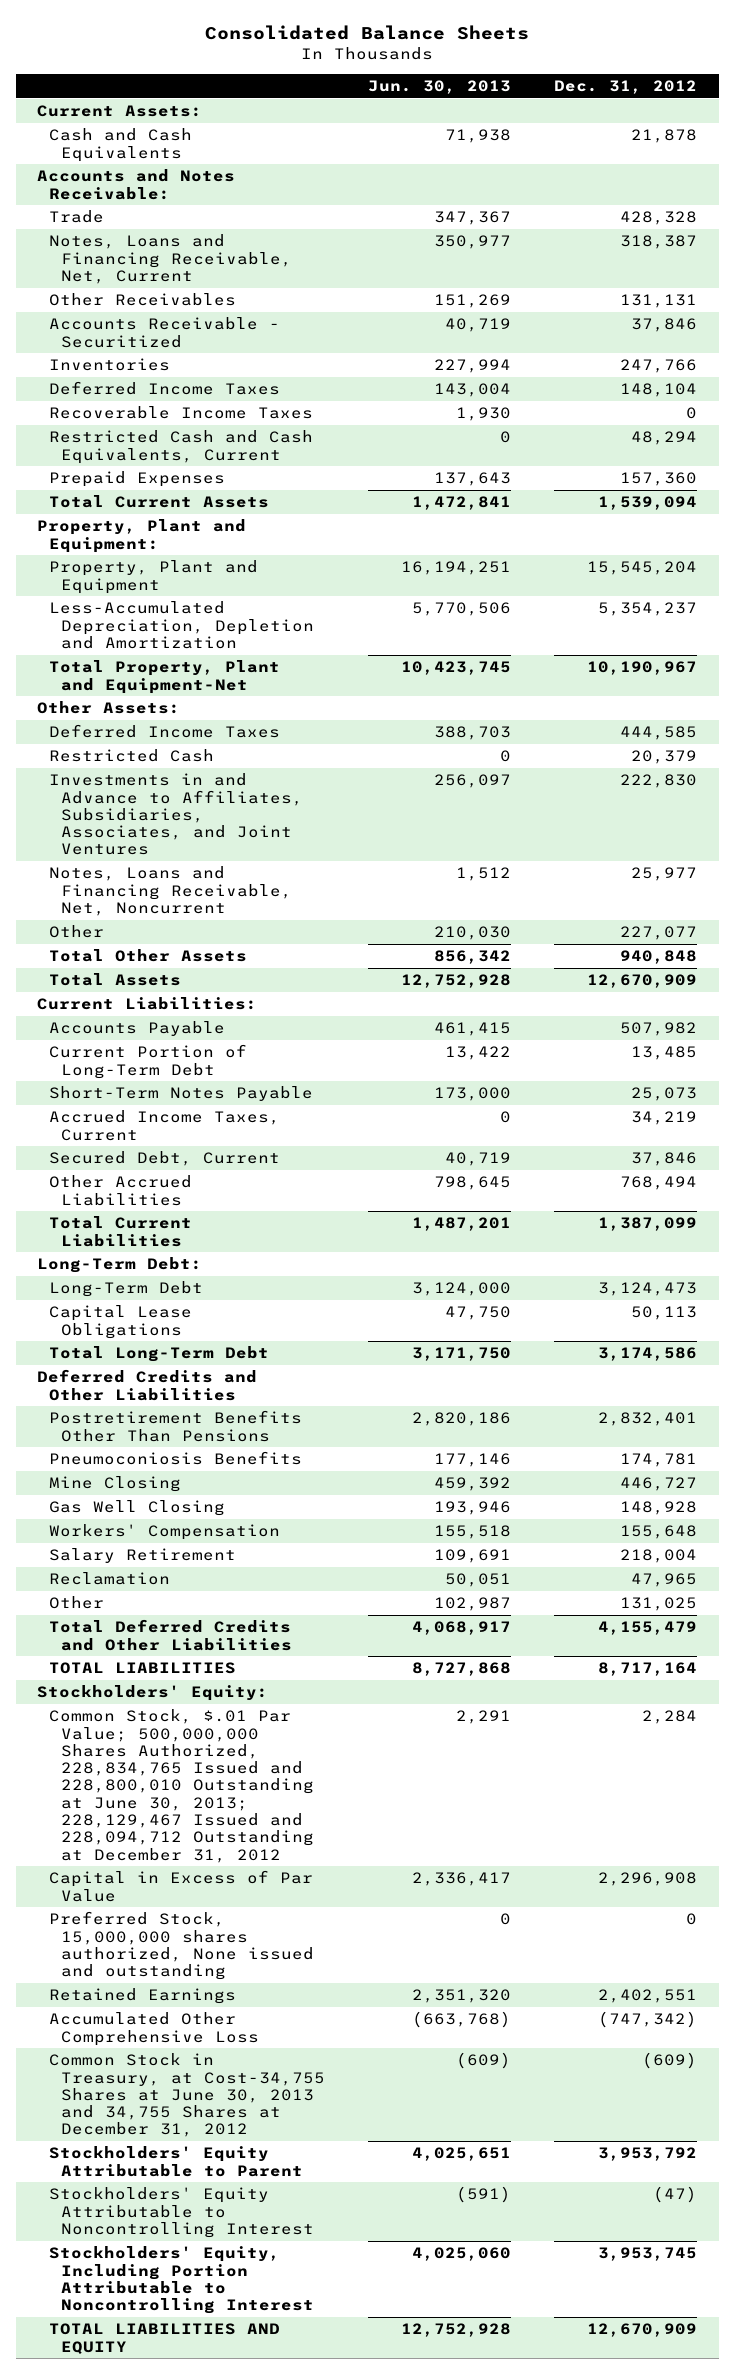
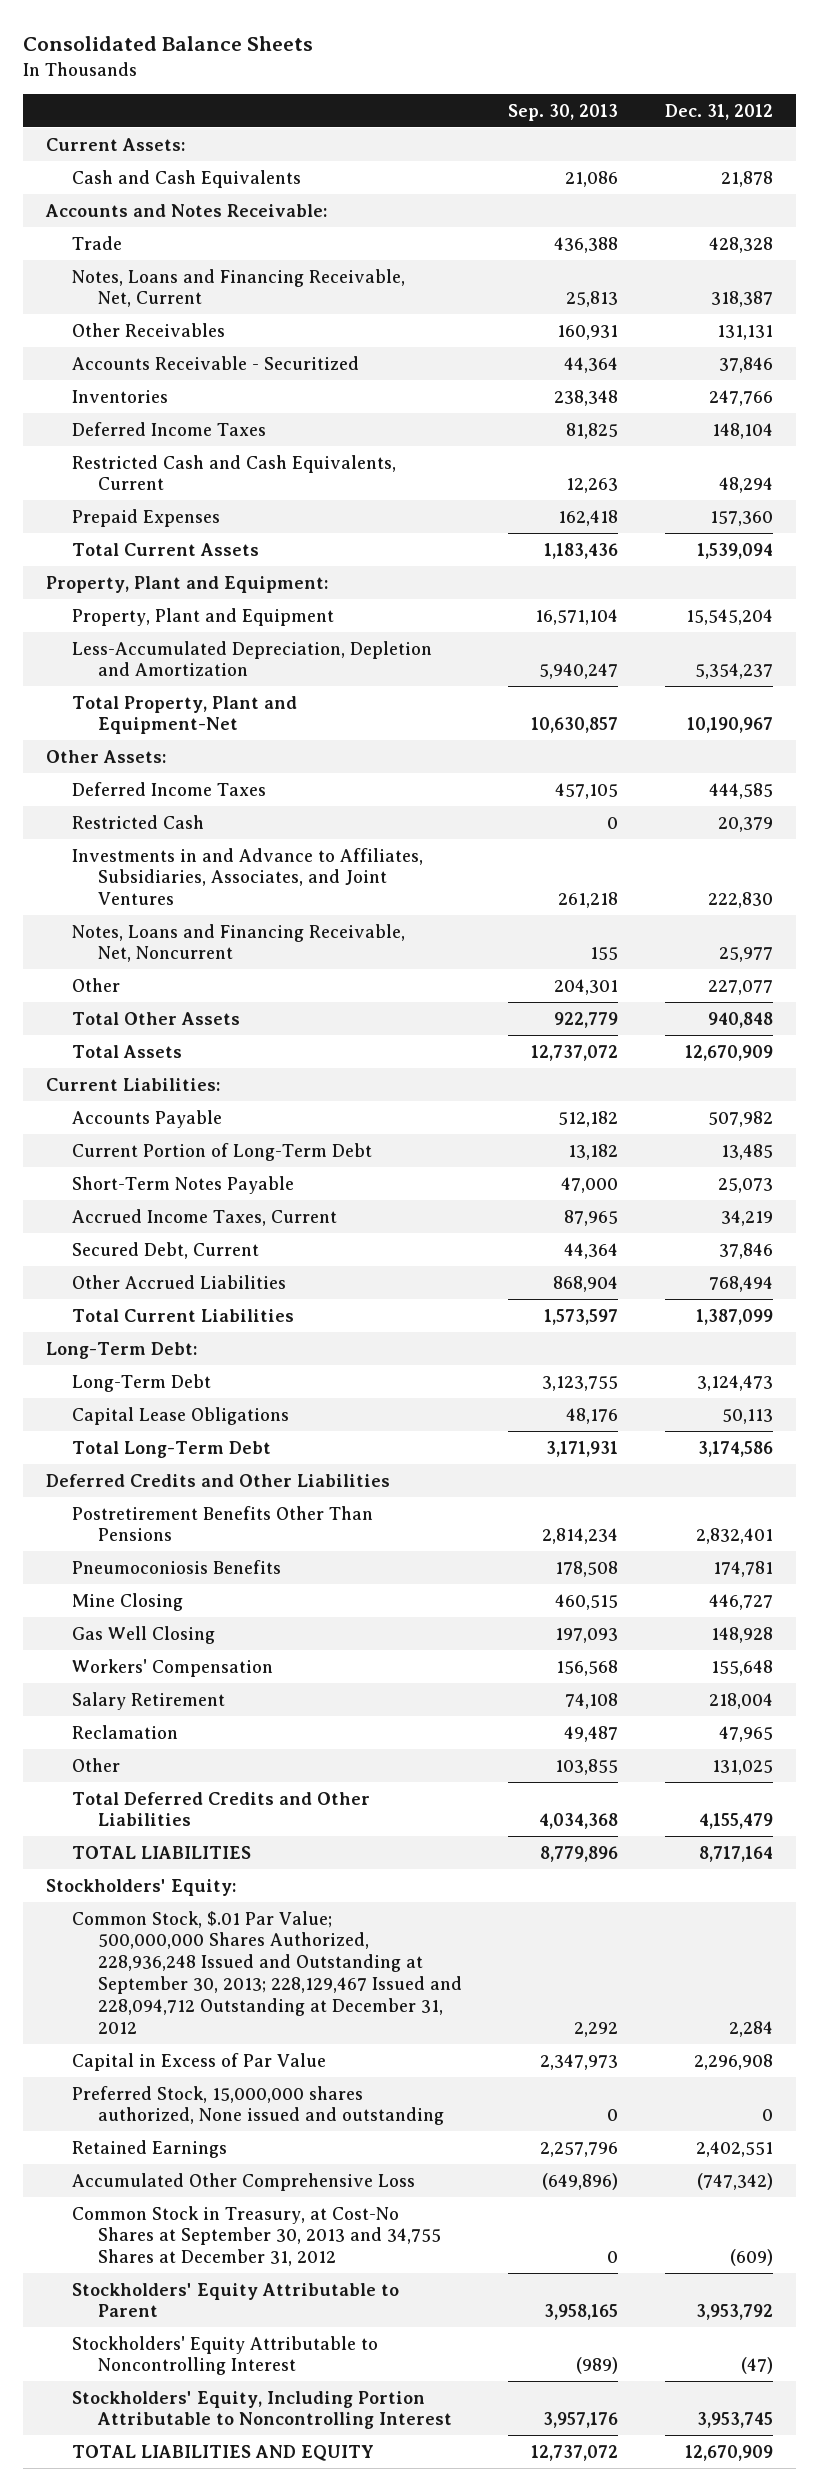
- | Jun. 30, 2013 | Dec. 31, 2012
+ | Sep. 30, 2013 | Dec. 31, 2012
- Recoverable Income Taxes | 1,930 | 0
- Common Stock, $.01 Par Value; 500,000,000 Shares Authorized, 228,834,765 Issued and 228,800,010 Outstanding at June 30, 2013; 228,129,467 Issued and 228,094,712 Outstanding at December 31, 2012 | 2,291 | 2,284
+ Common Stock, $.01 Par Value; 500,000,000 Shares Authorized, 228,936,248 Issued and Outstanding at September 30, 2013; 228,129,467 Issued and 228,094,712 Outstanding at December 31, 2012 | 2,292 | 2,284
- Common Stock in Treasury, at Cost-34,755 Shares at June 30, 2013 and 34,755 Shares at December 31, 2012 | (609) | (609)
+ Common Stock in Treasury, at Cost-No Shares at September 30, 2013 and 34,755 Shares at December 31, 2012 | 0 | (609)

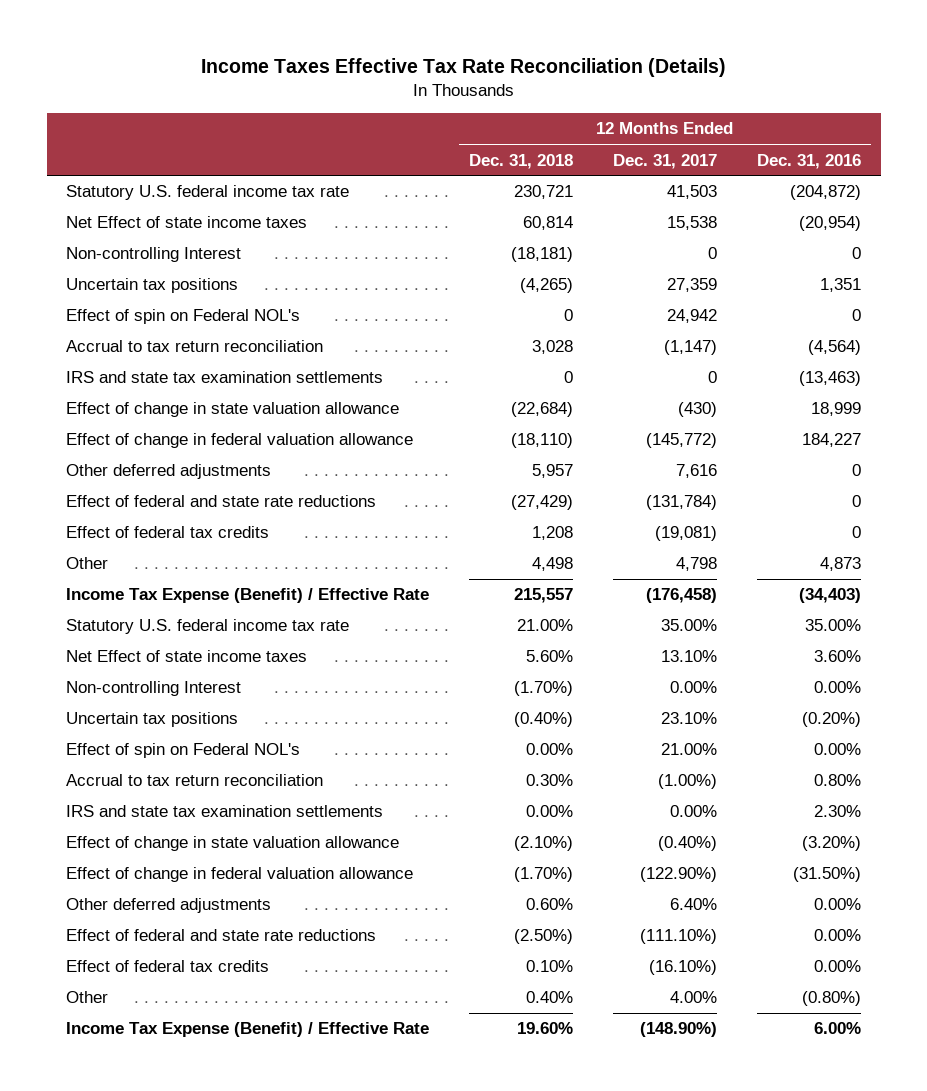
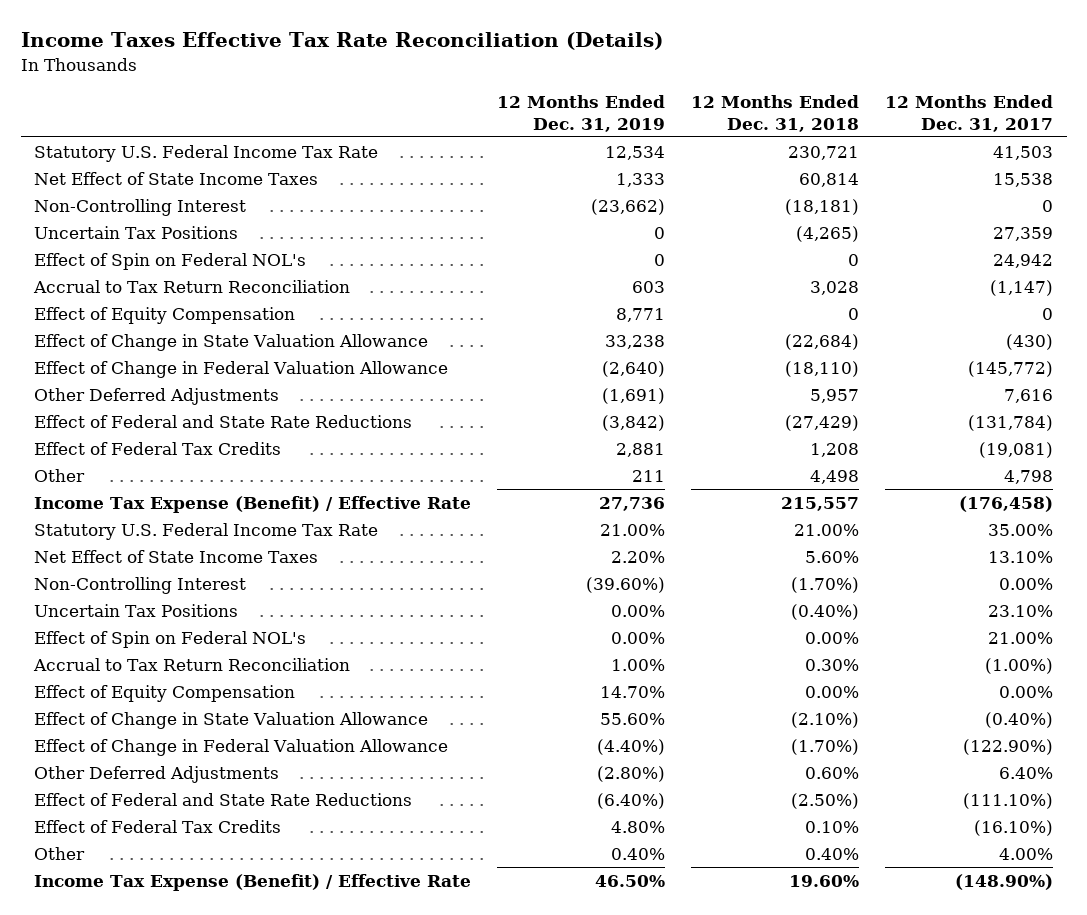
- | 12 Months Ended Dec. 31, 2018 | 12 Months Ended Dec. 31, 2017 | 12 Months Ended Dec. 31, 2016
+ | 12 Months Ended Dec. 31, 2019 | 12 Months Ended Dec. 31, 2018 | 12 Months Ended Dec. 31, 2017
- Statutory U.S. federal income tax rate | 230,721 | 41,503 | (204,872)
- Net Effect of state income taxes | 60,814 | 15,538 | (20,954)
- Non-controlling Interest | (18,181) | 0 | 0
- Uncertain tax positions | (4,265) | 27,359 | 1,351
- Effect of spin on Federal NOL's | 0 | 24,942 | 0
- Accrual to tax return reconciliation | 3,028 | (1,147) | (4,564)
- IRS and state tax examination settlements | 0 | 0 | (13,463)
- Effect of change in state valuation allowance | (22,684) | (430) | 18,999
- Effect of change in federal valuation allowance | (18,110) | (145,772) | 184,227
- Other deferred adjustments | 5,957 | 7,616 | 0
- Effect of federal and state rate reductions | (27,429) | (131,784) | 0
- Effect of federal tax credits | 1,208 | (19,081) | 0
+ Statutory U.S. Federal Income Tax Rate | 12,534 | 230,721 | 41,503
+ Net Effect of State Income Taxes | 1,333 | 60,814 | 15,538
+ Non-Controlling Interest | (23,662) | (18,181) | 0
+ Uncertain Tax Positions | 0 | (4,265) | 27,359
+ Effect of Spin on Federal NOL's | 0 | 0 | 24,942
+ Accrual to Tax Return Reconciliation | 603 | 3,028 | (1,147)
+ Effect of Equity Compensation | 8,771 | 0 | 0
+ Effect of Change in State Valuation Allowance | 33,238 | (22,684) | (430)
+ Effect of Change in Federal Valuation Allowance | (2,640) | (18,110) | (145,772)
+ Other Deferred Adjustments | (1,691) | 5,957 | 7,616
+ Effect of Federal and State Rate Reductions | (3,842) | (27,429) | (131,784)
+ Effect of Federal Tax Credits | 2,881 | 1,208 | (19,081)
- Statutory U.S. federal income tax rate | 21.00% | 35.00% | 35.00%
- Net Effect of state income taxes | 5.60% | 13.10% | 3.60%
- Non-controlling Interest | (1.70%) | 0.00% | 0.00%
- Uncertain tax positions | (0.40%) | 23.10% | (0.20%)
- Effect of spin on Federal NOL's | 0.00% | 21.00% | 0.00%
- Accrual to tax return reconciliation | 0.30% | (1.00%) | 0.80%
- IRS and state tax examination settlements | 0.00% | 0.00% | 2.30%
- Effect of change in state valuation allowance | (2.10%) | (0.40%) | (3.20%)
- Effect of change in federal valuation allowance | (1.70%) | (122.90%) | (31.50%)
- Other deferred adjustments | 0.60% | 6.40% | 0.00%
- Effect of federal and state rate reductions | (2.50%) | (111.10%) | 0.00%
- Effect of federal tax credits | 0.10% | (16.10%) | 0.00%
+ Statutory U.S. Federal Income Tax Rate | 21.00% | 21.00% | 35.00%
+ Net Effect of State Income Taxes | 2.20% | 5.60% | 13.10%
+ Non-Controlling Interest | (39.60%) | (1.70%) | 0.00%
+ Uncertain Tax Positions | 0.00% | (0.40%) | 23.10%
+ Effect of Spin on Federal NOL's | 0.00% | 0.00% | 21.00%
+ Accrual to Tax Return Reconciliation | 1.00% | 0.30% | (1.00%)
+ Effect of Equity Compensation | 14.70% | 0.00% | 0.00%
+ Effect of Change in State Valuation Allowance | 55.60% | (2.10%) | (0.40%)
+ Effect of Change in Federal Valuation Allowance | (4.40%) | (1.70%) | (122.90%)
+ Other Deferred Adjustments | (2.80%) | 0.60% | 6.40%
+ Effect of Federal and State Rate Reductions | (6.40%) | (2.50%) | (111.10%)
+ Effect of Federal Tax Credits | 4.80% | 0.10% | (16.10%)

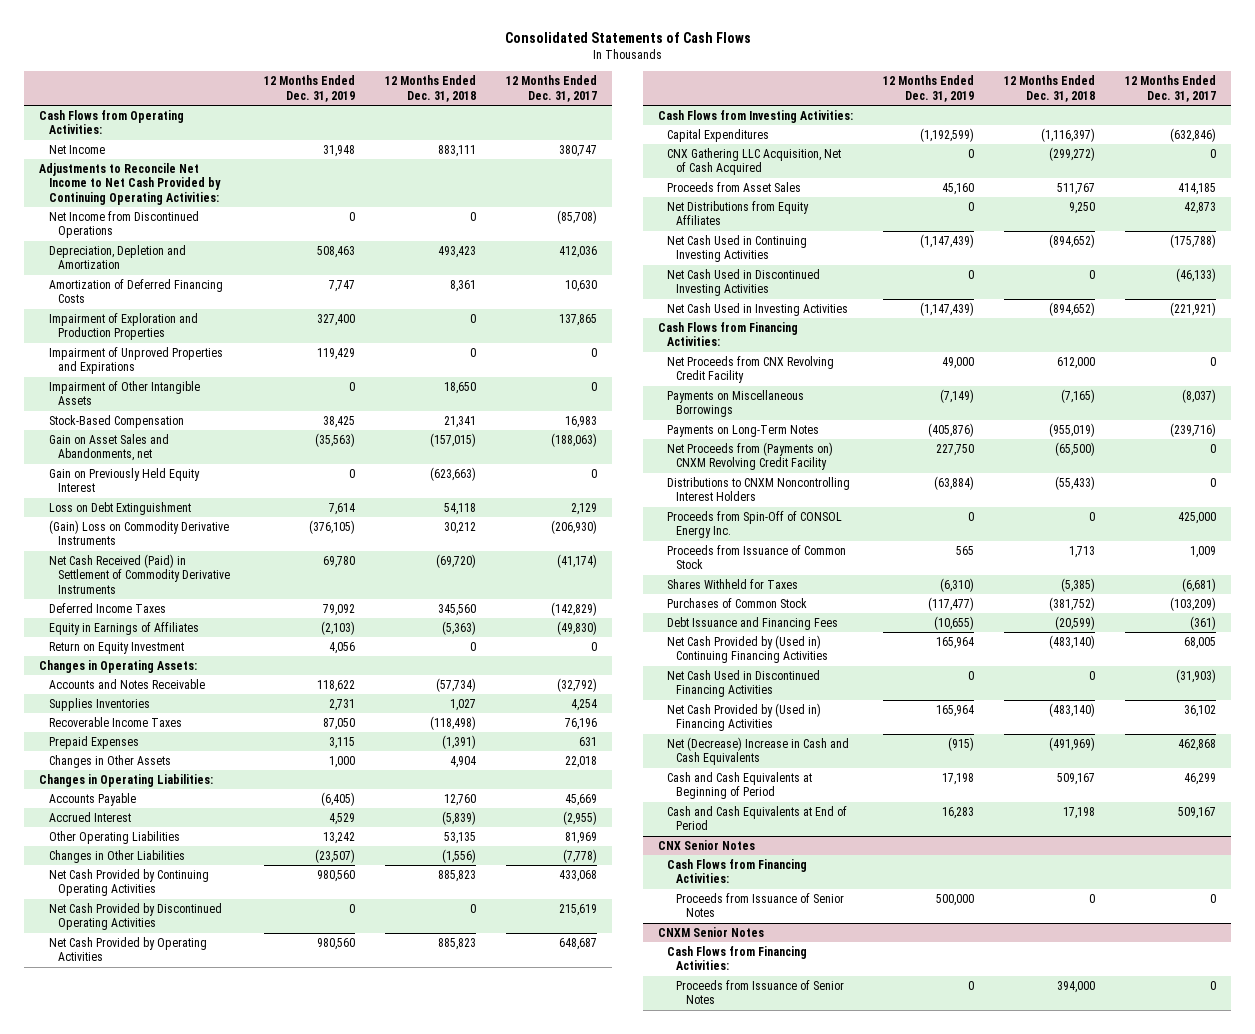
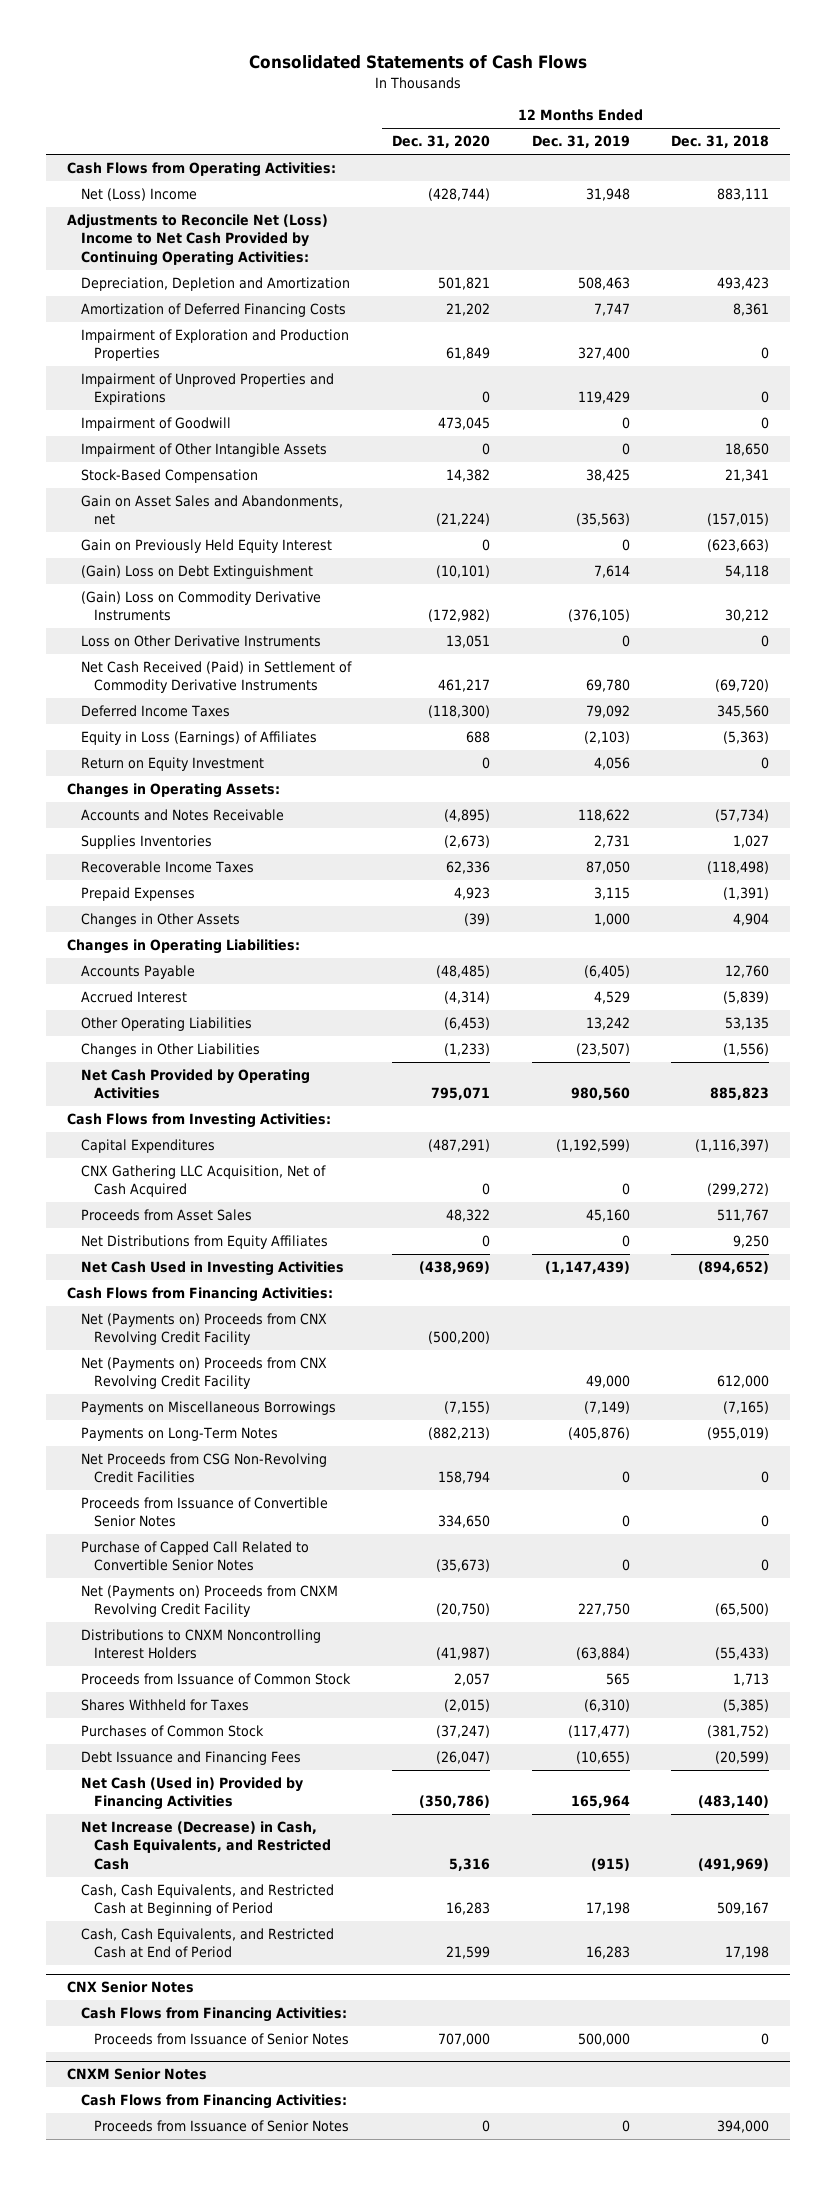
- | 12 Months Ended Dec. 31, 2019 | 12 Months Ended Dec. 31, 2018 | 12 Months Ended Dec. 31, 2017
+ | 12 Months Ended Dec. 31, 2020 | 12 Months Ended Dec. 31, 2019 | 12 Months Ended Dec. 31, 2018
- Net Income | 31,948 | 883,111 | 380,747
- Adjustments to Reconcile Net Income to Net Cash Provided by Continuing Operating Activities:
- Net Income from Discontinued Operations | 0 | 0 | (85,708)
+ Net (Loss) Income | (428,744) | 31,948 | 883,111
+ Adjustments to Reconcile Net (Loss) Income to Net Cash Provided by Continuing Operating Activities:
+ Impairment of Goodwill | 473,045 | 0 | 0
- Loss on Debt Extinguishment | 7,614 | 54,118 | 2,129
+ (Gain) Loss on Debt Extinguishment | (10,101) | 7,614 | 54,118
+ Loss on Other Derivative Instruments | 13,051 | 0 | 0
- Equity in Earnings of Affiliates | (2,103) | (5,363) | (49,830)
+ Equity in Loss (Earnings) of Affiliates | 688 | (2,103) | (5,363)
- Net Cash Provided by Continuing Operating Activities | 980,560 | 885,823 | 433,068
- Net Cash Provided by Discontinued Operating Activities | 0 | 0 | 215,619
- Net Cash Used in Continuing Investing Activities | (1,147,439) | (894,652) | (175,788)
- Net Cash Used in Discontinued Investing Activities | 0 | 0 | (46,133)
- Net Proceeds from CNX Revolving Credit Facility | 49,000 | 612,000 | 0
+ Net (Payments on) Proceeds from CNX Revolving Credit Facility | (500,200) | |
+ Net (Payments on) Proceeds from CNX Revolving Credit Facility | | 49,000 | 612,000
- Net Proceeds from (Payments on) CNXM Revolving Credit Facility | 227,750 | (65,500) | 0
+ Net Proceeds from CSG Non-Revolving Credit Facilities | 158,794 | 0 | 0
+ Proceeds from Issuance of Convertible Senior Notes | 334,650 | 0 | 0
+ Purchase of Capped Call Related to Convertible Senior Notes | (35,673) | 0 | 0
+ Net (Payments on) Proceeds from CNXM Revolving Credit Facility | (20,750) | 227,750 | (65,500)
- Proceeds from Spin-Off of CONSOL Energy Inc. | 0 | 0 | 425,000
- Net Cash Provided by (Used in) Continuing Financing Activities | 165,964 | (483,140) | 68,005
- Net Cash Used in Discontinued Financing Activities | 0 | 0 | (31,903)
- Net Cash Provided by (Used in) Financing Activities | 165,964 | (483,140) | 36,102
- Net (Decrease) Increase in Cash and Cash Equivalents | (915) | (491,969) | 462,868
- Cash and Cash Equivalents at Beginning of Period | 17,198 | 509,167 | 46,299
- Cash and Cash Equivalents at End of Period | 16,283 | 17,198 | 509,167
+ Net Cash (Used in) Provided by Financing Activities | (350,786) | 165,964 | (483,140)
+ Net Increase (Decrease) in Cash, Cash Equivalents, and Restricted Cash | 5,316 | (915) | (491,969)
+ Cash, Cash Equivalents, and Restricted Cash at Beginning of Period | 16,283 | 17,198 | 509,167
+ Cash, Cash Equivalents, and Restricted Cash at End of Period | 21,599 | 16,283 | 17,198

